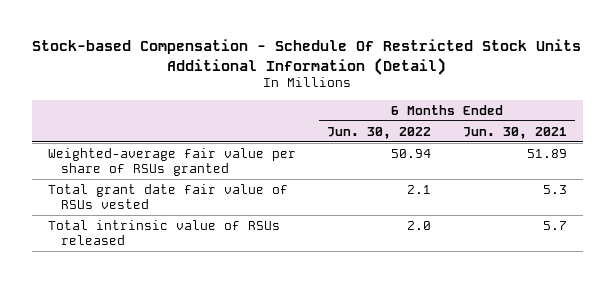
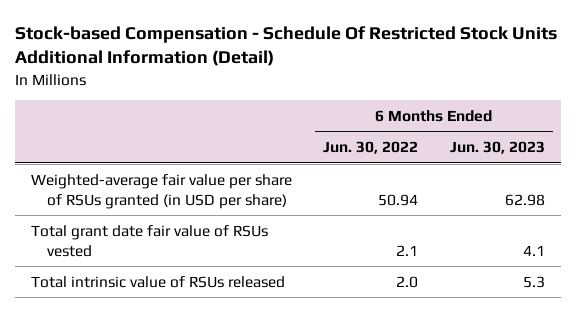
- | 6 Months Ended Jun. 30, 2022 | 6 Months Ended Jun. 30, 2021
+ | 6 Months Ended Jun. 30, 2022 | 6 Months Ended Jun. 30, 2023
- Weighted-average fair value per share of RSUs granted | 50.94 | 51.89
+ Weighted-average fair value per share of RSUs granted (in USD per share) | 50.94 | 62.98

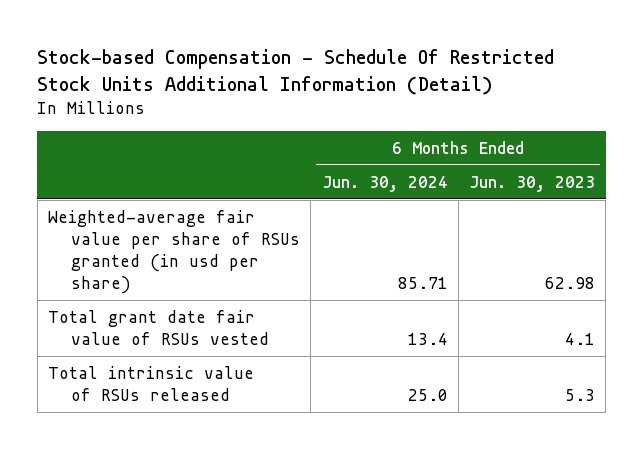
- | 6 Months Ended Jun. 30, 2022 | 6 Months Ended Jun. 30, 2023
+ | 6 Months Ended Jun. 30, 2024 | 6 Months Ended Jun. 30, 2023
- Weighted-average fair value per share of RSUs granted (in USD per share) | 50.94 | 62.98
+ Weighted-average fair value per share of RSUs granted (in usd per share) | 85.71 | 62.98

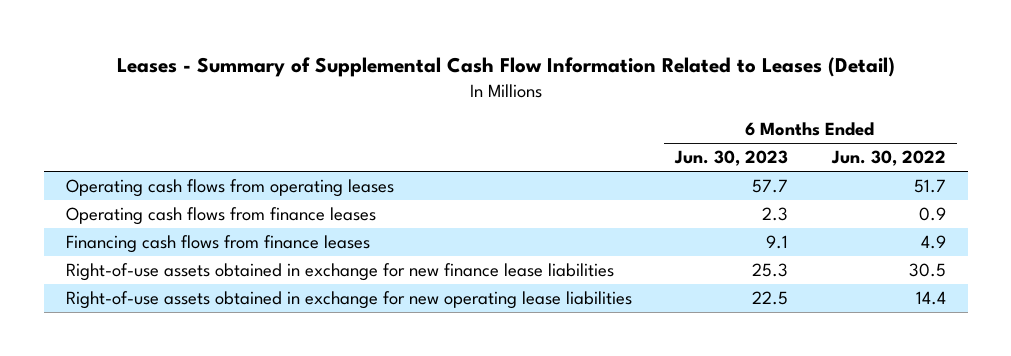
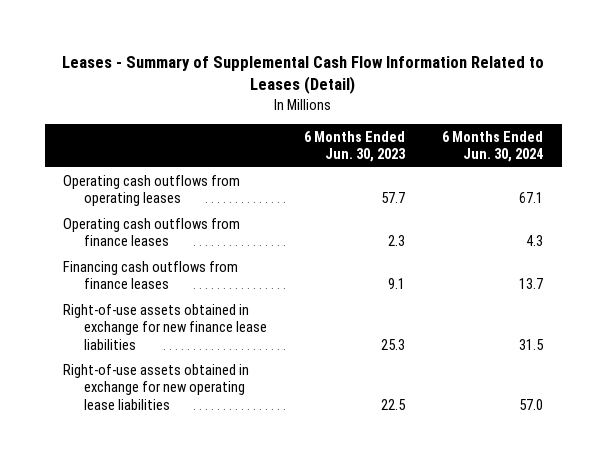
- | 6 Months Ended Jun. 30, 2023 | 6 Months Ended Jun. 30, 2022
+ | 6 Months Ended Jun. 30, 2023 | 6 Months Ended Jun. 30, 2024
- Operating cash flows from operating leases | 57.7 | 51.7
- Operating cash flows from finance leases | 2.3 | 0.9
- Financing cash flows from finance leases | 9.1 | 4.9
+ Operating cash outflows from operating leases | 57.7 | 67.1
+ Operating cash outflows from finance leases | 2.3 | 4.3
+ Financing cash outflows from finance leases | 9.1 | 13.7

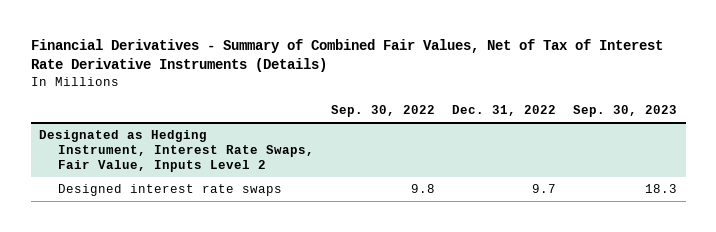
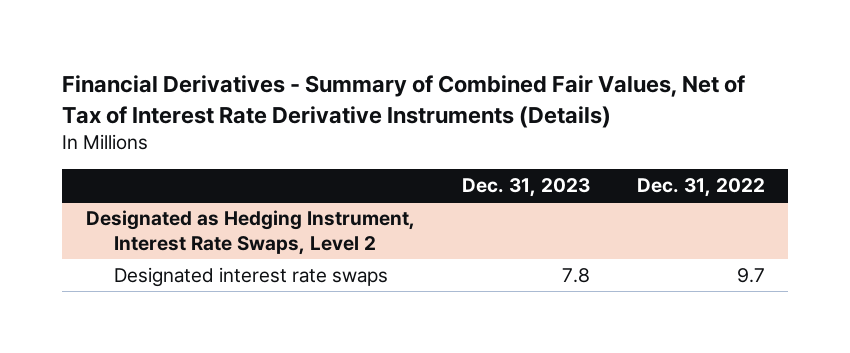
- | Sep. 30, 2022 | Dec. 31, 2022 | Sep. 30, 2023
+ | Dec. 31, 2023 | Dec. 31, 2022
- Designated as Hedging Instrument, Interest Rate Swaps, Fair Value, Inputs Level 2
- Designed interest rate swaps | 9.8 | 9.7 | 18.3
+ Designated as Hedging Instrument, Interest Rate Swaps, Level 2
+ Designated interest rate swaps | 7.8 | 9.7

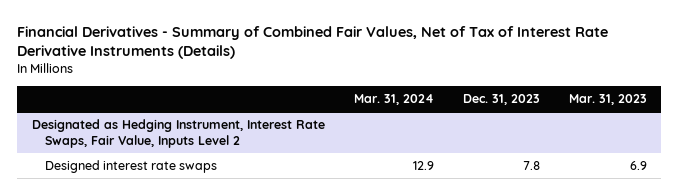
- | Dec. 31, 2023 | Dec. 31, 2022
+ | Mar. 31, 2024 | Dec. 31, 2023 | Mar. 31, 2023
- Designated as Hedging Instrument, Interest Rate Swaps, Level 2
- Designated interest rate swaps | 7.8 | 9.7
+ Designated as Hedging Instrument, Interest Rate Swaps, Fair Value, Inputs Level 2
+ Designed interest rate swaps | 12.9 | 7.8 | 6.9

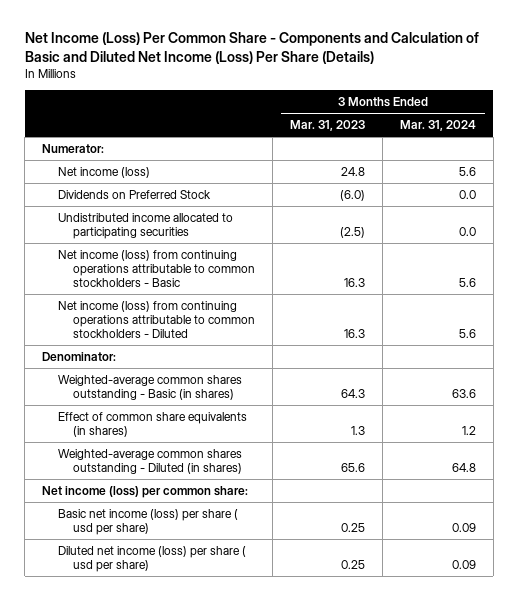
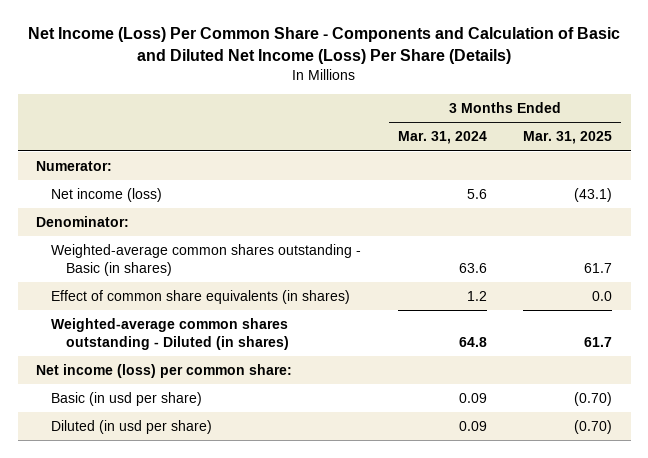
- | 3 Months Ended Mar. 31, 2023 | 3 Months Ended Mar. 31, 2024
+ | 3 Months Ended Mar. 31, 2024 | 3 Months Ended Mar. 31, 2025
- Dividends on Preferred Stock | (6.0) | 0.0
- Undistributed income allocated to participating securities | (2.5) | 0.0
- Net income (loss) from continuing operations attributable to common stockholders - Basic | 16.3 | 5.6
- Net income (loss) from continuing operations attributable to common stockholders - Diluted | 16.3 | 5.6
- Basic net income (loss) per share ( usd per share) | 0.25 | 0.09
- Diluted net income (loss) per share ( usd per share) | 0.25 | 0.09
+ Basic (in usd per share) | 0.09 | (0.70)
+ Diluted (in usd per share) | 0.09 | (0.70)

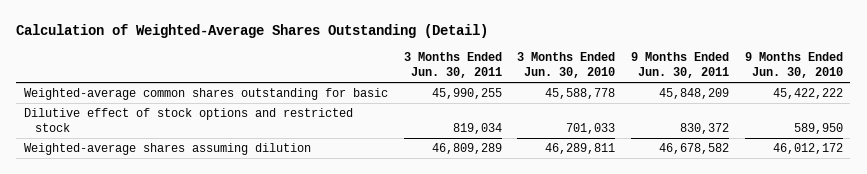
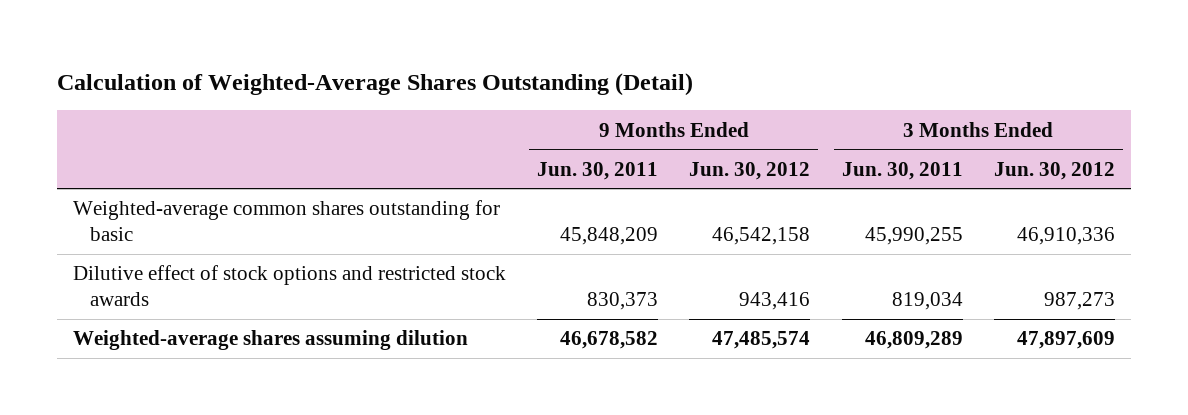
- | 3 Months Ended Jun. 30, 2011 | 3 Months Ended Jun. 30, 2010 | 9 Months Ended Jun. 30, 2011 | 9 Months Ended Jun. 30, 2010
+ | 9 Months Ended Jun. 30, 2011 | 9 Months Ended Jun. 30, 2012 | 3 Months Ended Jun. 30, 2011 | 3 Months Ended Jun. 30, 2012
- Dilutive effect of stock options and restricted stock | 819,034 | 701,033 | 830,372 | 589,950
+ Dilutive effect of stock options and restricted stock awards | 830,373 | 943,416 | 819,034 | 987,273

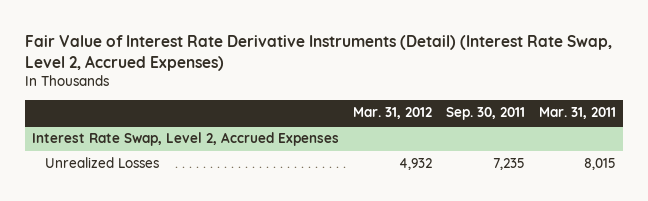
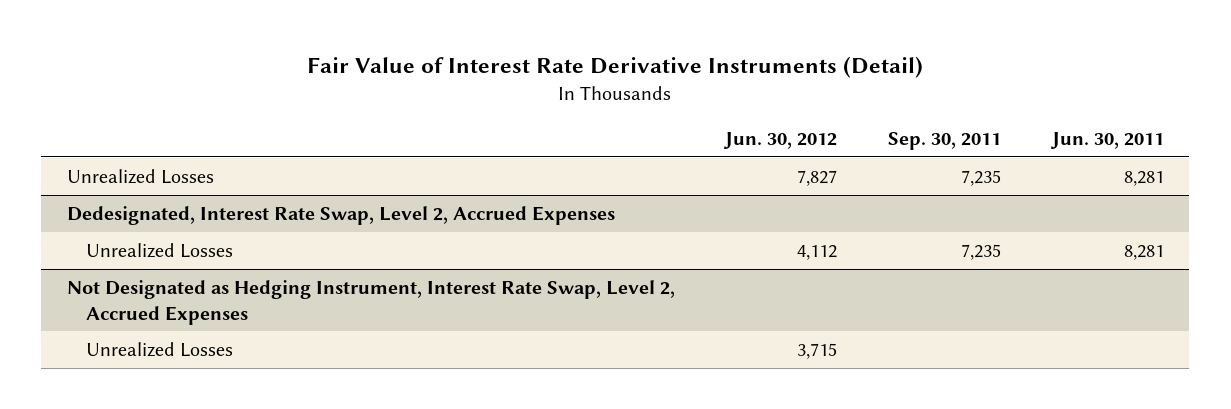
- Fair Value of Interest Rate Derivative Instruments (Detail) (Interest Rate Swap, Level 2, Accrued Expenses)
+ Fair Value of Interest Rate Derivative Instruments (Detail)
- | Mar. 31, 2012 | Sep. 30, 2011 | Mar. 31, 2011
+ | Jun. 30, 2012 | Sep. 30, 2011 | Jun. 30, 2011
- Interest Rate Swap, Level 2, Accrued Expenses
+ Dedesignated, Interest Rate Swap, Level 2, Accrued Expenses
+ Unrealized Losses | 4,112 | 7,235 | 8,281
+ Not Designated as Hedging Instrument, Interest Rate Swap, Level 2, Accrued Expenses
+ Unrealized Losses | 3,715 | |

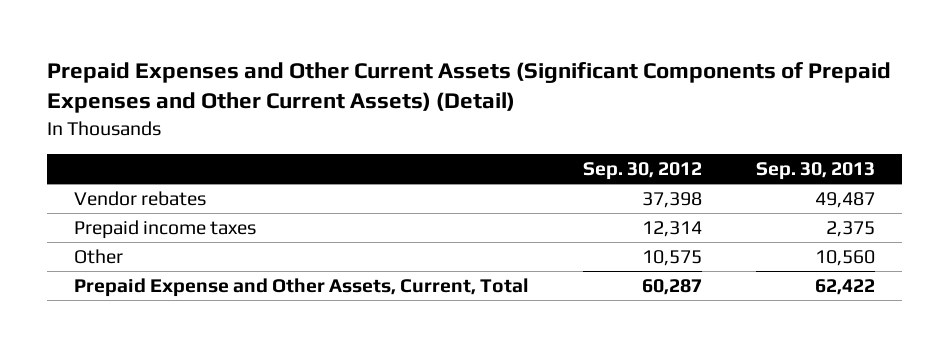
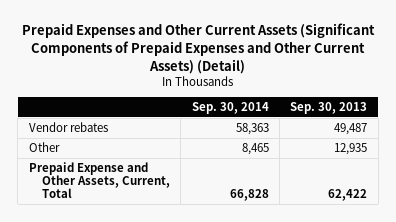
- | Sep. 30, 2012 | Sep. 30, 2013
+ | Sep. 30, 2014 | Sep. 30, 2013
- Prepaid income taxes | 12,314 | 2,375
- Other | 10,575 | 10,560
+ Other | 8,465 | 12,935

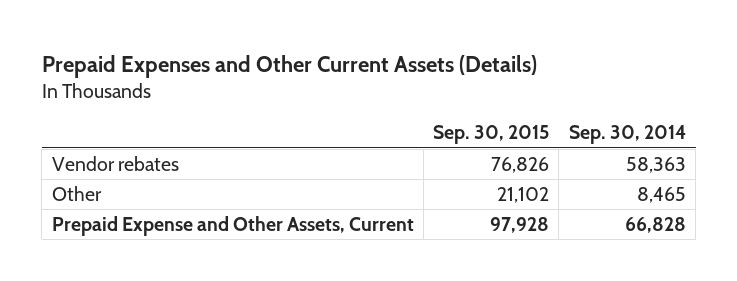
- Prepaid Expenses and Other Current Assets (Significant Components of Prepaid Expenses and Other Current Assets) (Detail)
+ Prepaid Expenses and Other Current Assets (Details)
- | Sep. 30, 2014 | Sep. 30, 2013
+ | Sep. 30, 2015 | Sep. 30, 2014
- Prepaid Expense and Other Assets, Current, Total | 66,828 | 62,422
+ Prepaid Expense and Other Assets, Current | 97,928 | 66,828

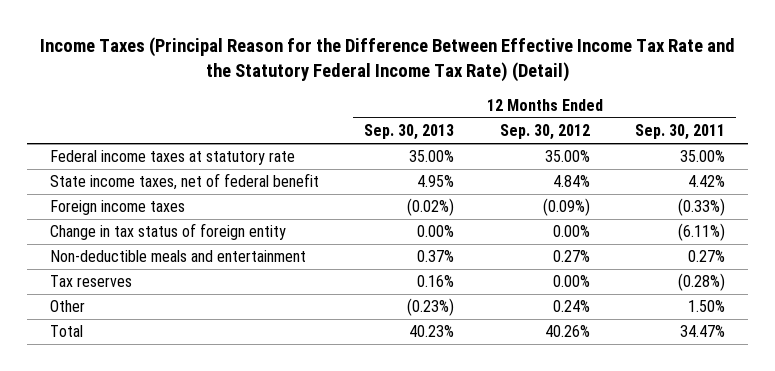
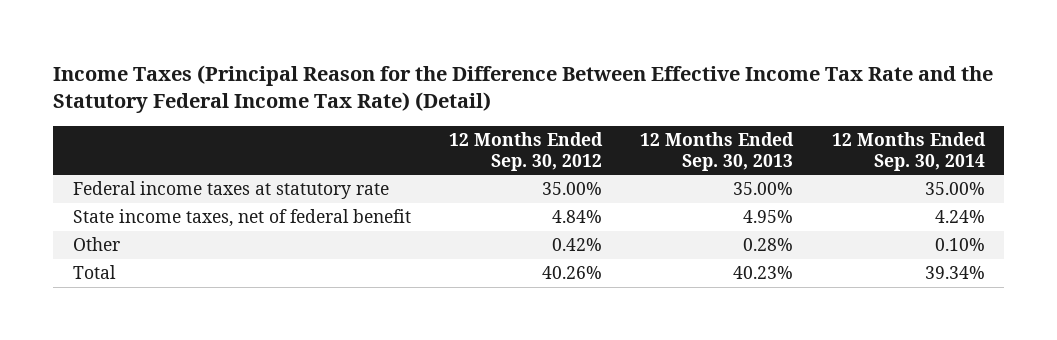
- | 12 Months Ended Sep. 30, 2013 | 12 Months Ended Sep. 30, 2012 | 12 Months Ended Sep. 30, 2011
+ | 12 Months Ended Sep. 30, 2012 | 12 Months Ended Sep. 30, 2013 | 12 Months Ended Sep. 30, 2014
- Foreign income taxes | (0.02%) | (0.09%) | (0.33%)
- Change in tax status of foreign entity | 0.00% | 0.00% | (6.11%)
- Non-deductible meals and entertainment | 0.37% | 0.27% | 0.27%
- Tax reserves | 0.16% | 0.00% | (0.28%)
- Other | (0.23%) | 0.24% | 1.50%
+ Other | 0.42% | 0.28% | 0.10%

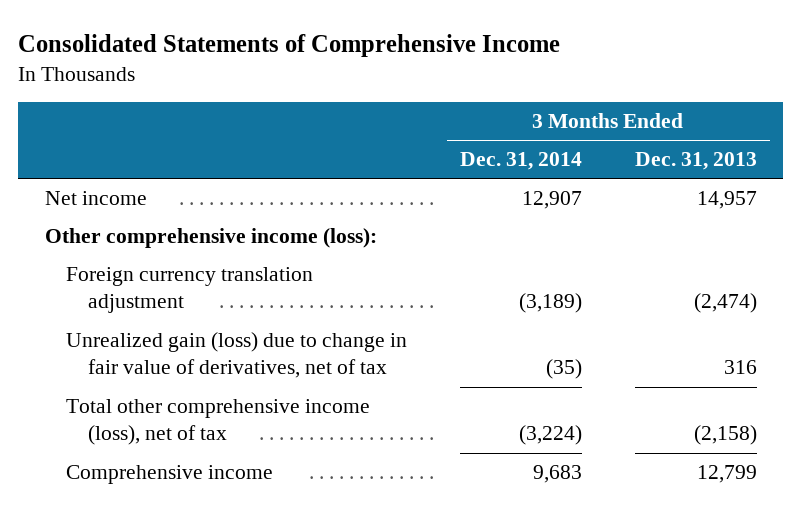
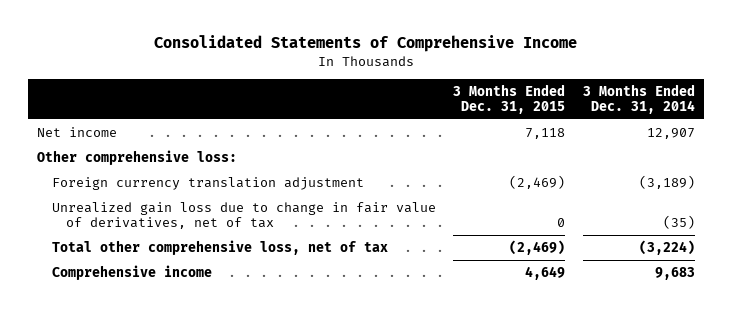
- | 3 Months Ended Dec. 31, 2014 | 3 Months Ended Dec. 31, 2013
+ | 3 Months Ended Dec. 31, 2015 | 3 Months Ended Dec. 31, 2014
- Other comprehensive income (loss):
+ Other comprehensive loss:
- Unrealized gain (loss) due to change in fair value of derivatives, net of tax | (35) | 316
- Total other comprehensive income (loss), net of tax | (3,224) | (2,158)
+ Unrealized gain loss due to change in fair value of derivatives, net of tax | 0 | (35)
+ Total other comprehensive loss, net of tax | (2,469) | (3,224)

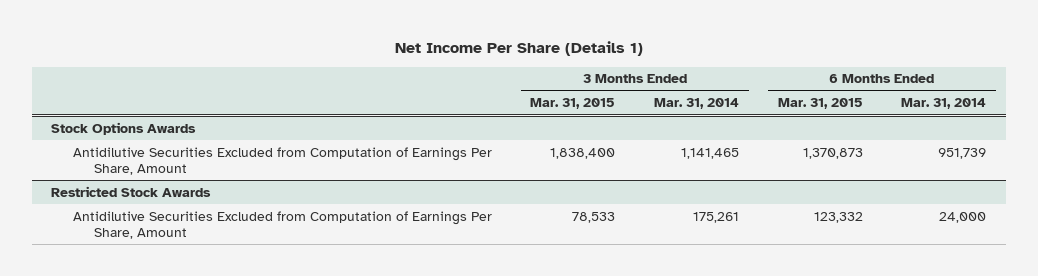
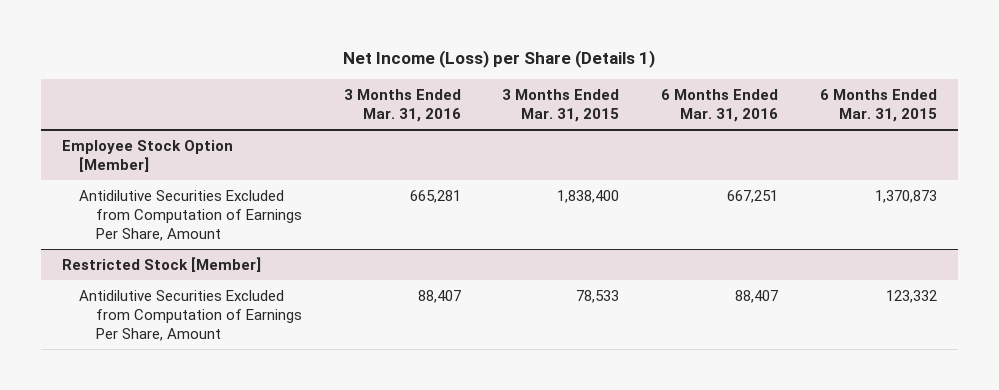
- Net Income Per Share (Details 1)
+ Net Income (Loss) per Share (Details 1)
- | 3 Months Ended Mar. 31, 2015 | 3 Months Ended Mar. 31, 2014 | 6 Months Ended Mar. 31, 2015 | 6 Months Ended Mar. 31, 2014
+ | 3 Months Ended Mar. 31, 2016 | 3 Months Ended Mar. 31, 2015 | 6 Months Ended Mar. 31, 2016 | 6 Months Ended Mar. 31, 2015
- Stock Options Awards
+ Employee Stock Option [Member]
- Restricted Stock Awards
+ Restricted Stock [Member]

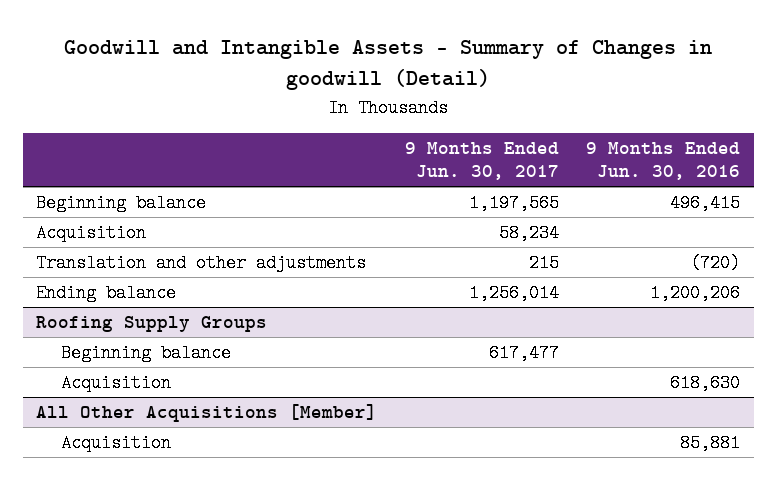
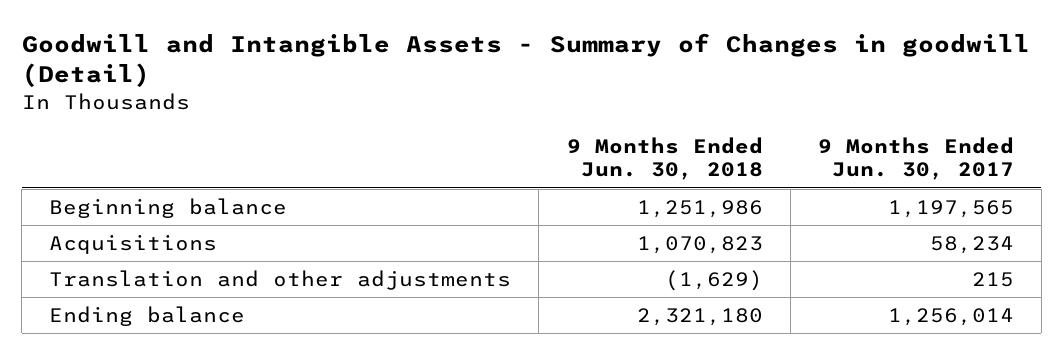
- | 9 Months Ended Jun. 30, 2017 | 9 Months Ended Jun. 30, 2016
+ | 9 Months Ended Jun. 30, 2018 | 9 Months Ended Jun. 30, 2017
- Acquisition | 58,234 |
+ Acquisitions | 1,070,823 | 58,234
- Roofing Supply Groups
- Beginning balance | 617,477 |
- Acquisition | | 618,630
- All Other Acquisitions [Member]
- Acquisition | | 85,881

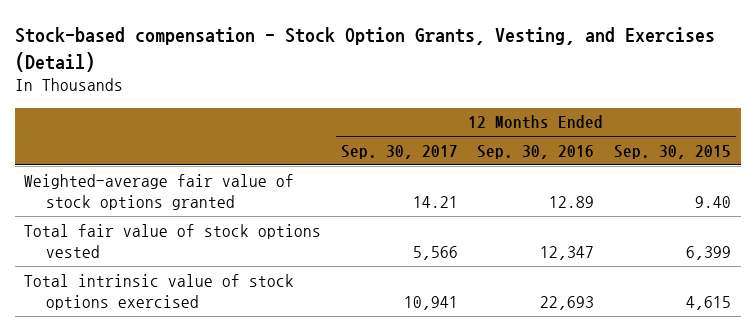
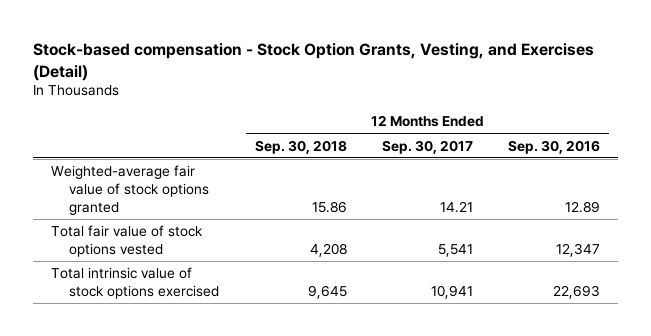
- | 12 Months Ended Sep. 30, 2017 | 12 Months Ended Sep. 30, 2016 | 12 Months Ended Sep. 30, 2015
+ | 12 Months Ended Sep. 30, 2018 | 12 Months Ended Sep. 30, 2017 | 12 Months Ended Sep. 30, 2016
- Total fair value of stock options vested | 5,566 | 12,347 | 6,399
+ Total fair value of stock options vested | 4,208 | 5,541 | 12,347

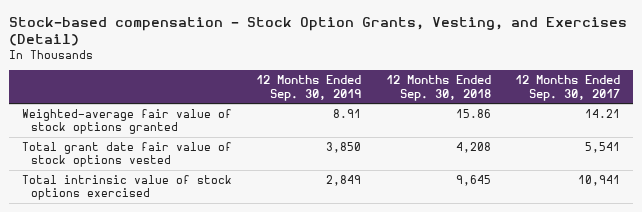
- | 12 Months Ended Sep. 30, 2018 | 12 Months Ended Sep. 30, 2017 | 12 Months Ended Sep. 30, 2016
+ | 12 Months Ended Sep. 30, 2019 | 12 Months Ended Sep. 30, 2018 | 12 Months Ended Sep. 30, 2017
- Total fair value of stock options vested | 4,208 | 5,541 | 12,347
+ Total grant date fair value of stock options vested | 3,850 | 4,208 | 5,541

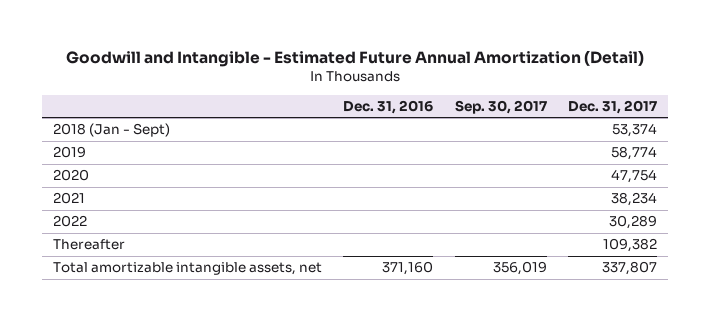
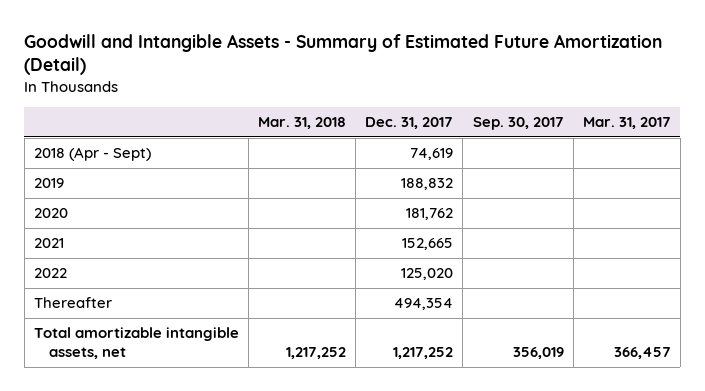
- Goodwill and Intangible - Estimated Future Annual Amortization (Detail)
+ Goodwill and Intangible Assets - Summary of Estimated Future Amortization (Detail)
- | Dec. 31, 2016 | Sep. 30, 2017 | Dec. 31, 2017
+ | Mar. 31, 2018 | Dec. 31, 2017 | Sep. 30, 2017 | Mar. 31, 2017
- 2018 (Jan - Sept) | | | 53,374
- 2019 | | | 58,774
- 2020 | | | 47,754
- 2021 | | | 38,234
- 2022 | | | 30,289
- Thereafter | | | 109,382
- Total amortizable intangible assets, net | 371,160 | 356,019 | 337,807
+ 2018 (Apr - Sept) | | 74,619 | |
+ 2019 | | 188,832 | |
+ 2020 | | 181,762 | |
+ 2021 | | 152,665 | |
+ 2022 | | 125,020 | |
+ Thereafter | | 494,354 | |
+ Total amortizable intangible assets, net | 1,217,252 | 1,217,252 | 356,019 | 366,457

